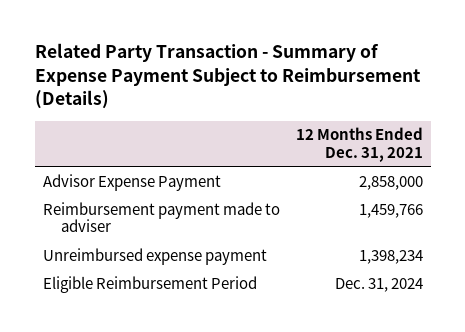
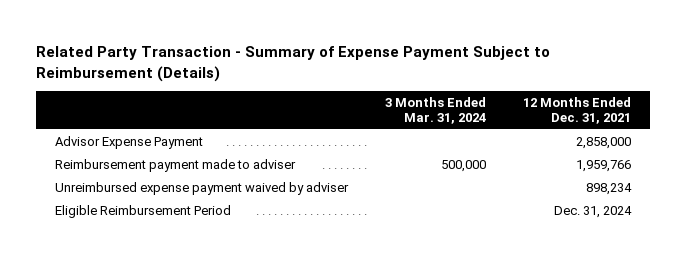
- | 12 Months Ended Dec. 31, 2021
+ | 3 Months Ended Mar. 31, 2024 | 12 Months Ended Dec. 31, 2021
- Reimbursement payment made to adviser | 1,459,766
- Unreimbursed expense payment | 1,398,234
+ Reimbursement payment made to adviser | 500,000 | 1,959,766
+ Unreimbursed expense payment waived by adviser | | 898,234

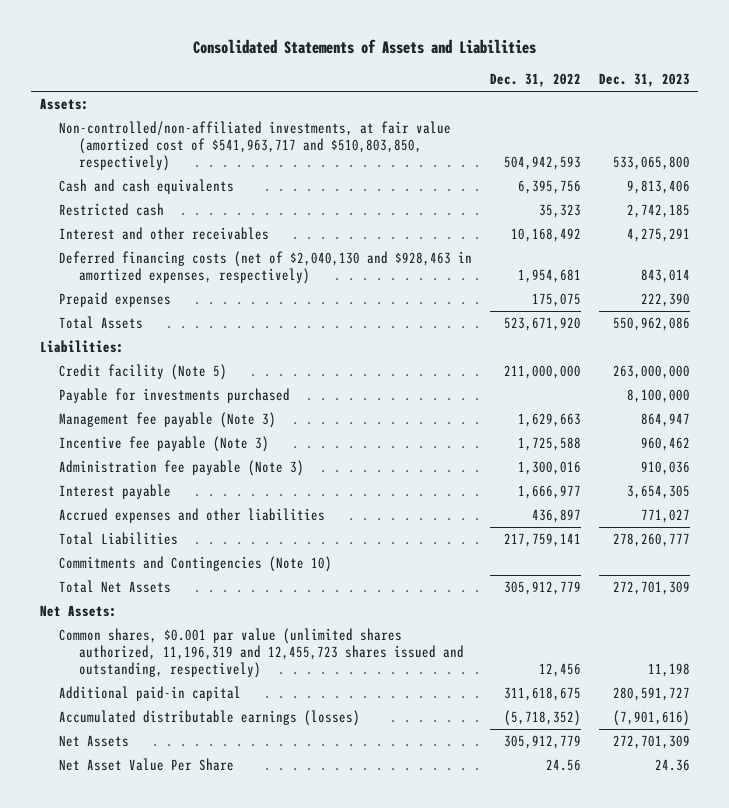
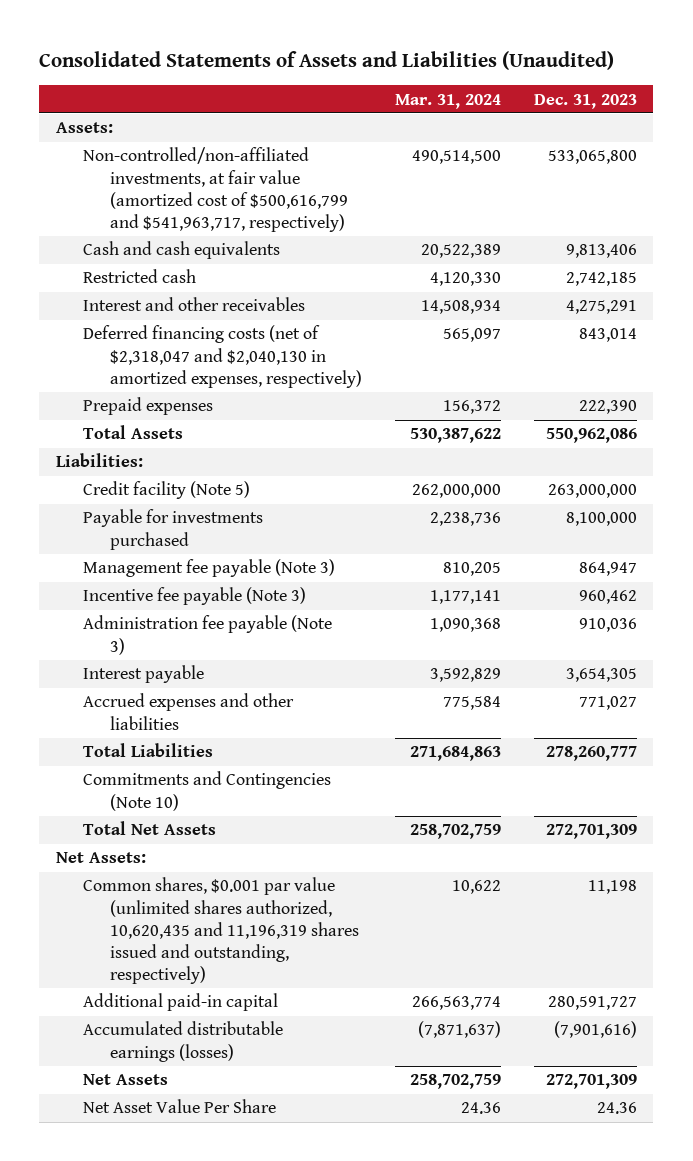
- Consolidated Statements of Assets and Liabilities
+ Consolidated Statements of Assets and Liabilities (Unaudited)
- | Dec. 31, 2022 | Dec. 31, 2023
+ | Mar. 31, 2024 | Dec. 31, 2023
- Non-controlled/non-affiliated investments, at fair value (amortized cost of $541,963,717 and $510,803,850, respectively) | 504,942,593 | 533,065,800
+ Non-controlled/non-affiliated investments, at fair value (amortized cost of $500,616,799 and $541,963,717, respectively) | 490,514,500 | 533,065,800
- Deferred financing costs (net of $2,040,130 and $928,463 in amortized expenses, respectively) | 1,954,681 | 843,014
+ Deferred financing costs (net of $2,318,047 and $2,040,130 in amortized expenses, respectively) | 565,097 | 843,014
- Common shares, $0.001 par value (unlimited shares authorized, 11,196,319 and 12,455,723 shares issued and outstanding, respectively) | 12,456 | 11,198
+ Common shares, $0.001 par value (unlimited shares authorized, 10,620,435 and 11,196,319 shares issued and outstanding, respectively) | 10,622 | 11,198

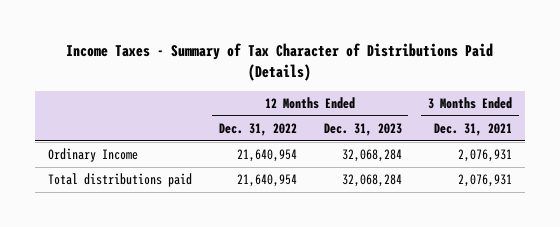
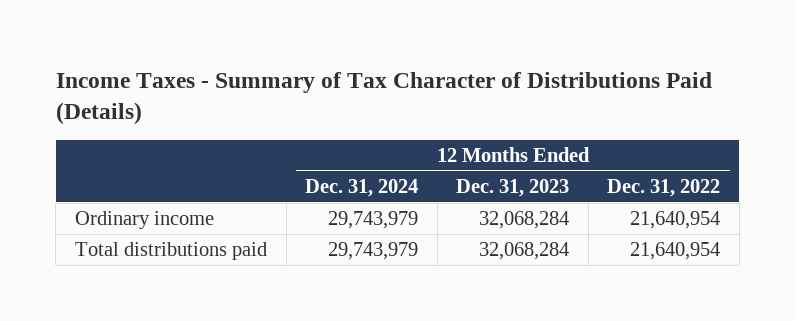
- | 12 Months Ended Dec. 31, 2022 | 12 Months Ended Dec. 31, 2023 | 3 Months Ended Dec. 31, 2021
+ | 12 Months Ended Dec. 31, 2024 | 12 Months Ended Dec. 31, 2023 | 12 Months Ended Dec. 31, 2022
- Ordinary Income | 21,640,954 | 32,068,284 | 2,076,931
+ Ordinary income | 29,743,979 | 32,068,284 | 21,640,954

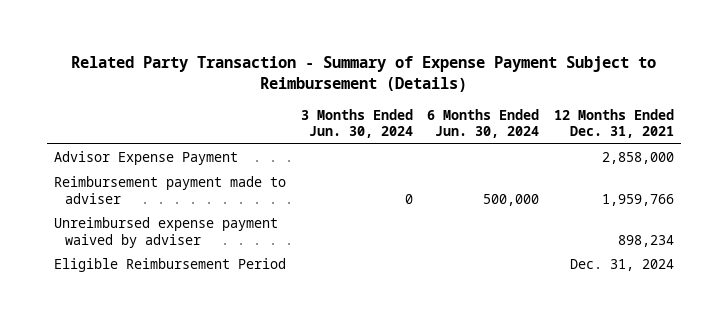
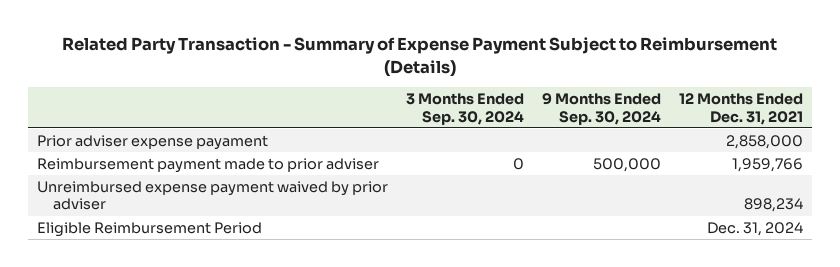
- | 3 Months Ended Jun. 30, 2024 | 6 Months Ended Jun. 30, 2024 | 12 Months Ended Dec. 31, 2021
+ | 3 Months Ended Sep. 30, 2024 | 9 Months Ended Sep. 30, 2024 | 12 Months Ended Dec. 31, 2021
- Advisor Expense Payment | | | 2,858,000
- Reimbursement payment made to adviser | 0 | 500,000 | 1,959,766
- Unreimbursed expense payment waived by adviser | | | 898,234
+ Prior adviser expense payament | | | 2,858,000
+ Reimbursement payment made to prior adviser | 0 | 500,000 | 1,959,766
+ Unreimbursed expense payment waived by prior adviser | | | 898,234

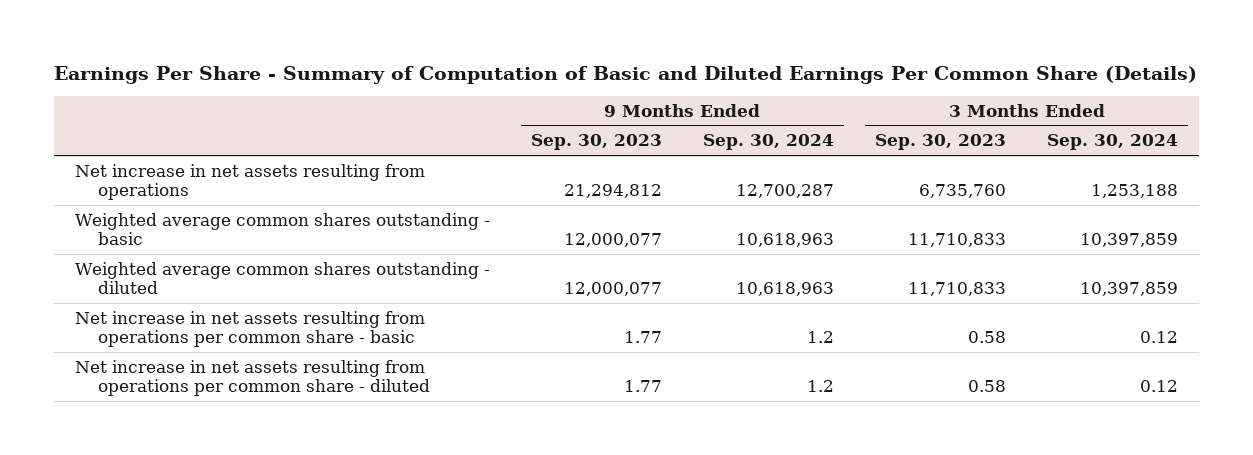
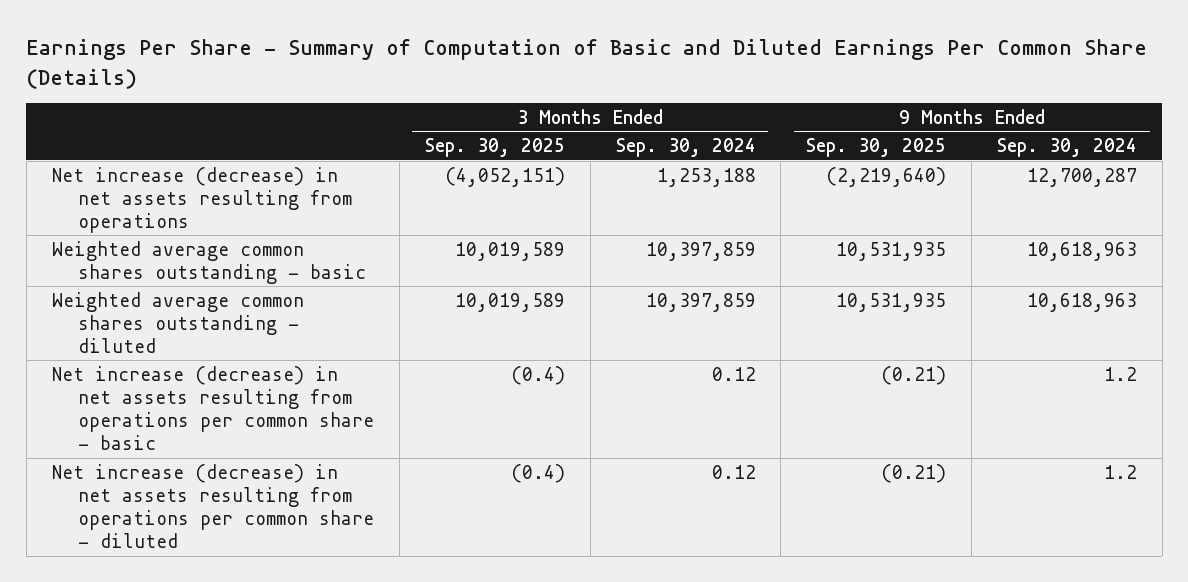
- | 9 Months Ended Sep. 30, 2023 | 9 Months Ended Sep. 30, 2024 | 3 Months Ended Sep. 30, 2023 | 3 Months Ended Sep. 30, 2024
+ | 3 Months Ended Sep. 30, 2025 | 3 Months Ended Sep. 30, 2024 | 9 Months Ended Sep. 30, 2025 | 9 Months Ended Sep. 30, 2024
- Net increase in net assets resulting from operations | 21,294,812 | 12,700,287 | 6,735,760 | 1,253,188
+ Net increase (decrease) in net assets resulting from operations | (4,052,151) | 1,253,188 | (2,219,640) | 12,700,287
- Net increase in net assets resulting from operations per common share - basic | 1.77 | 1.2 | 0.58 | 0.12
- Net increase in net assets resulting from operations per common share - diluted | 1.77 | 1.2 | 0.58 | 0.12
+ Net increase (decrease) in net assets resulting from operations per common share - basic | (0.4) | 0.12 | (0.21) | 1.2
+ Net increase (decrease) in net assets resulting from operations per common share - diluted | (0.4) | 0.12 | (0.21) | 1.2

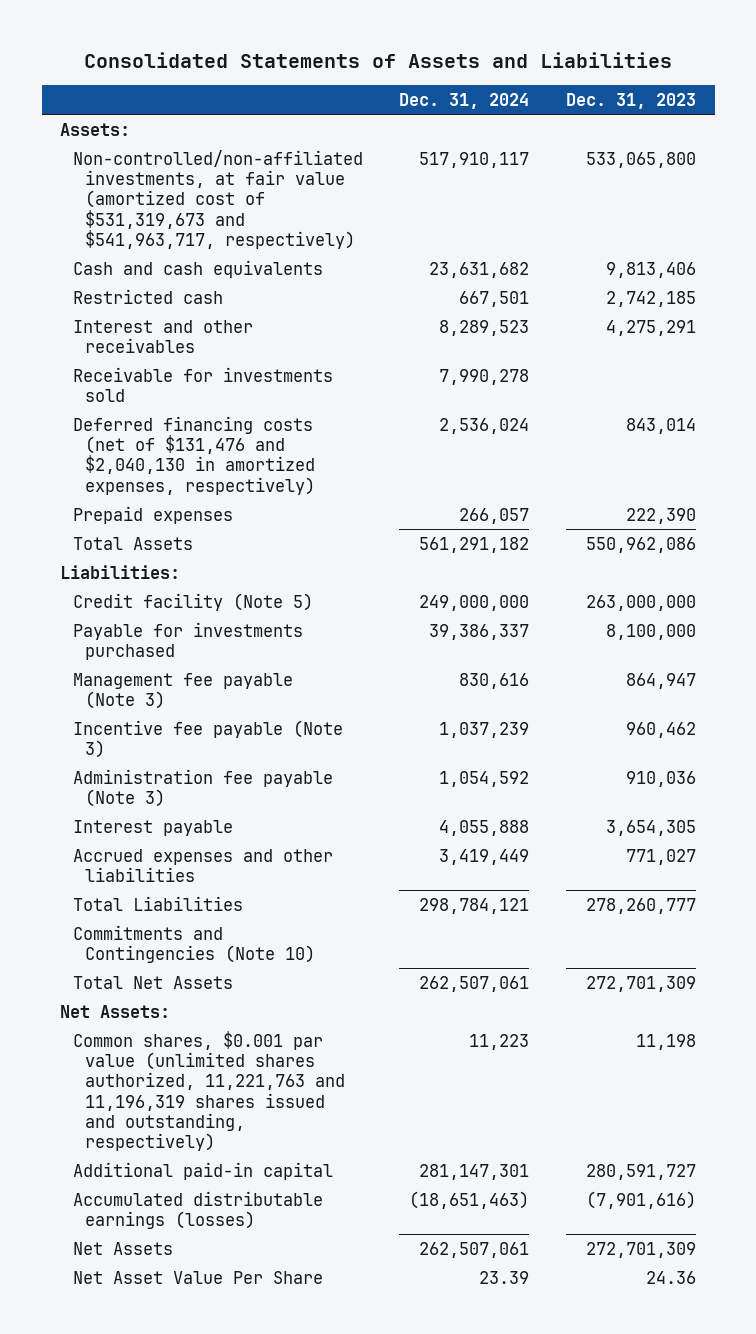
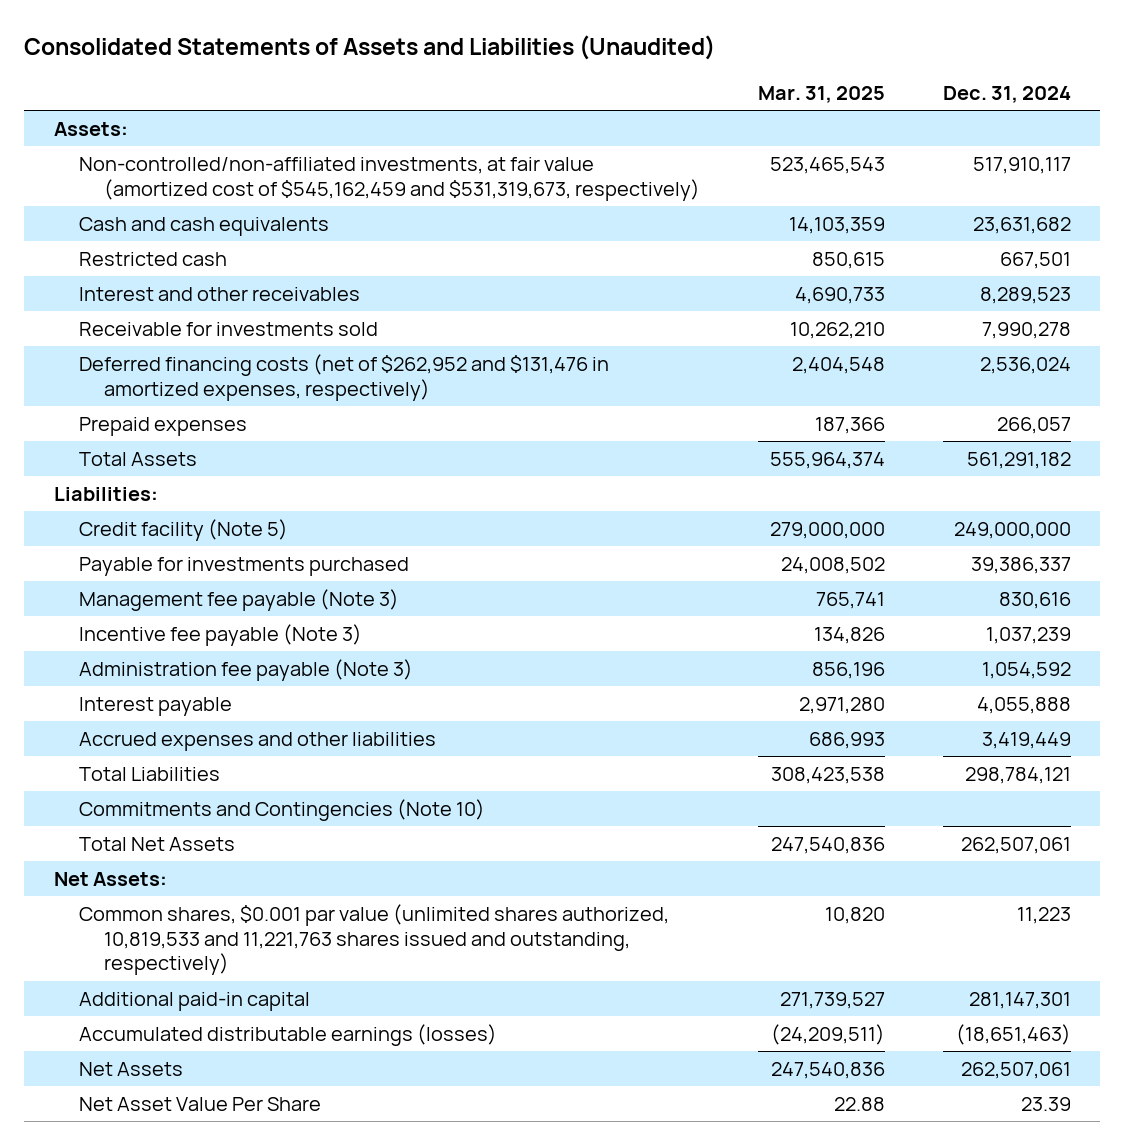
- Consolidated Statements of Assets and Liabilities
+ Consolidated Statements of Assets and Liabilities (Unaudited)
- | Dec. 31, 2024 | Dec. 31, 2023
+ | Mar. 31, 2025 | Dec. 31, 2024
- Non-controlled/non-affiliated investments, at fair value (amortized cost of $531,319,673 and $541,963,717, respectively) | 517,910,117 | 533,065,800
+ Non-controlled/non-affiliated investments, at fair value (amortized cost of $545,162,459 and $531,319,673, respectively) | 523,465,543 | 517,910,117
- Deferred financing costs (net of $131,476 and $2,040,130 in amortized expenses, respectively) | 2,536,024 | 843,014
+ Deferred financing costs (net of $262,952 and $131,476 in amortized expenses, respectively) | 2,404,548 | 2,536,024
- Common shares, $0.001 par value (unlimited shares authorized, 11,221,763 and 11,196,319 shares issued and outstanding, respectively) | 11,223 | 11,198
+ Common shares, $0.001 par value (unlimited shares authorized, 10,819,533 and 11,221,763 shares issued and outstanding, respectively) | 10,820 | 11,223

